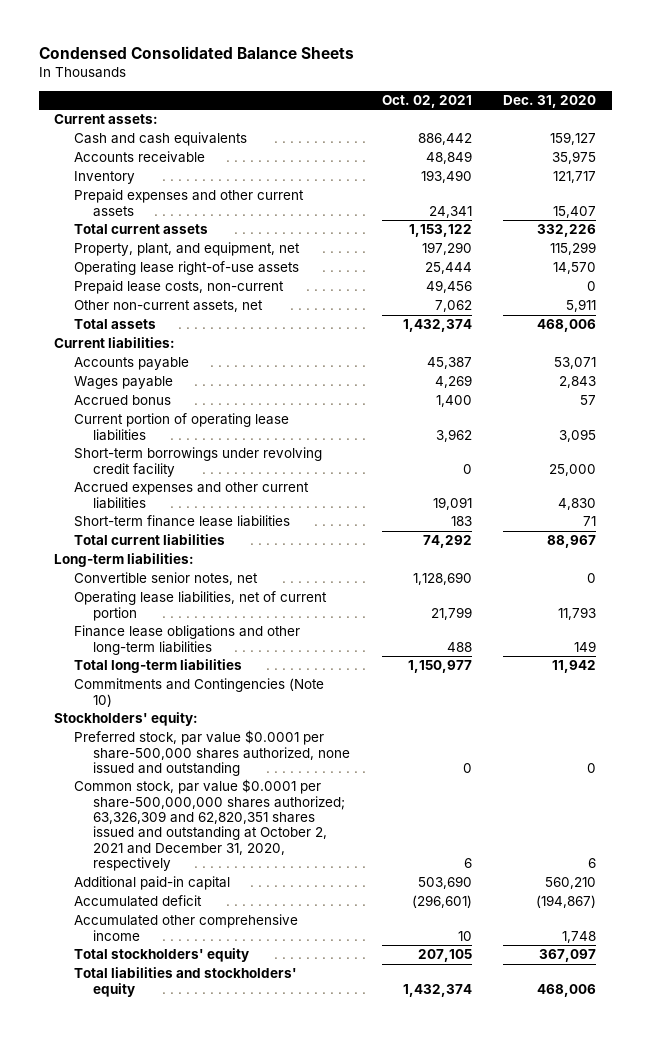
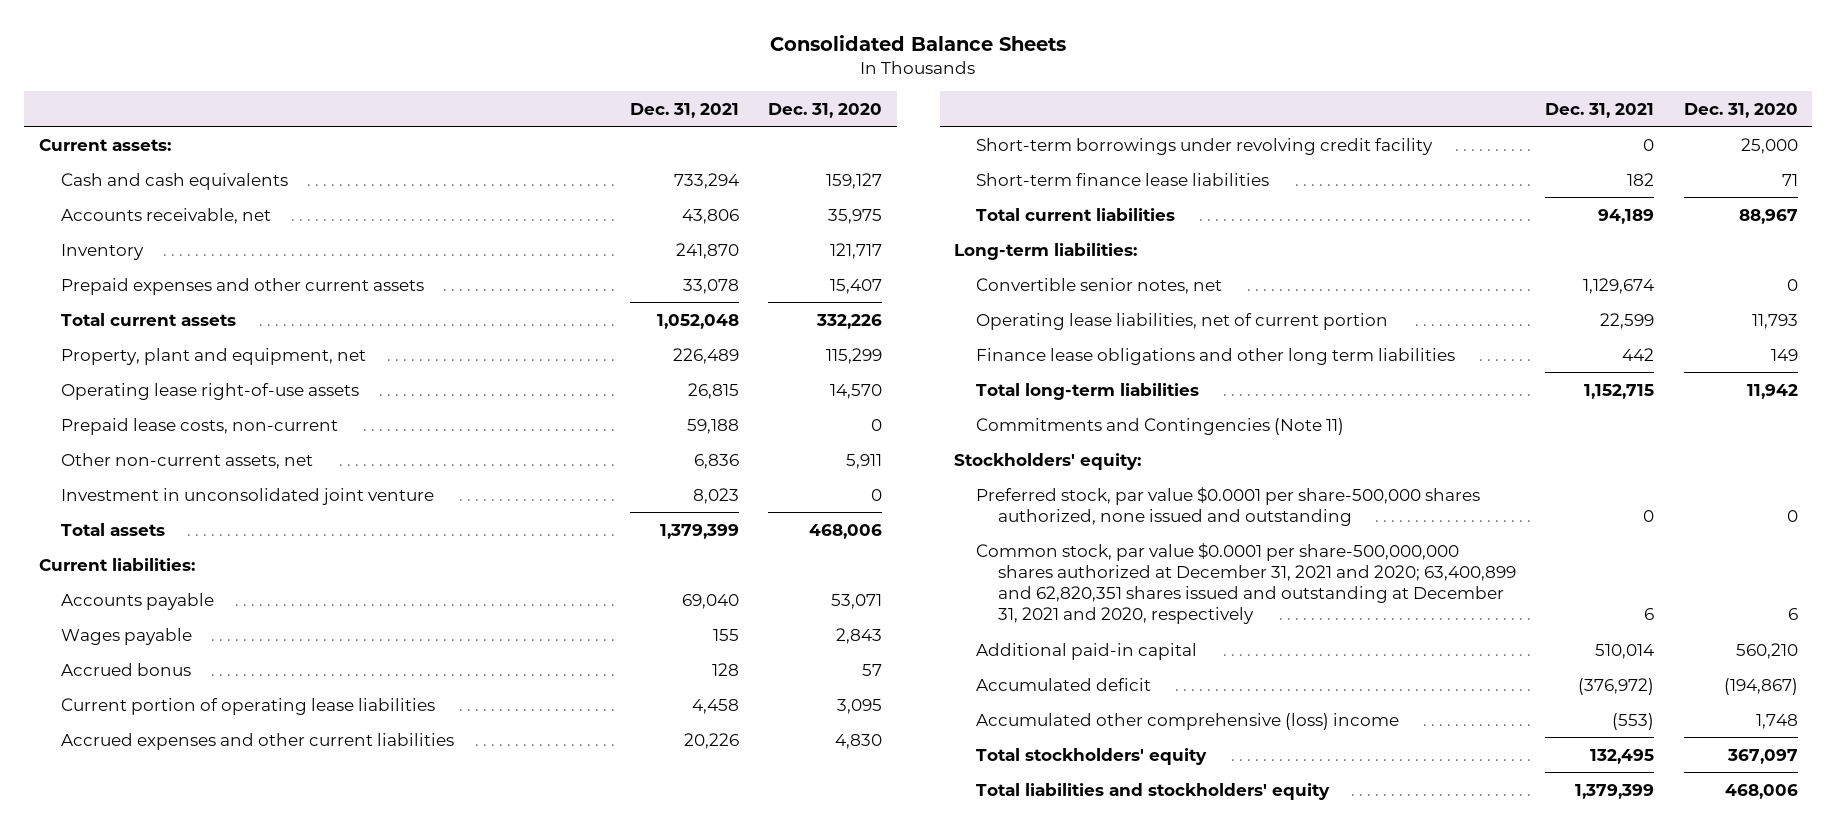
- Condensed Consolidated Balance Sheets
+ Consolidated Balance Sheets
- | Oct. 02, 2021 | Dec. 31, 2020
+ | Dec. 31, 2021 | Dec. 31, 2020
- Accounts receivable | 48,849 | 35,975
+ Accounts receivable, net | 43,806 | 35,975
- Property, plant, and equipment, net | 197,290 | 115,299
+ Property, plant and equipment, net | 226,489 | 115,299
+ Investment in unconsolidated joint venture | 8,023 | 0
moved down: Short-term borrowings under revolving credit facility | 0 | 25,000
- Finance lease obligations and other long-term liabilities | 488 | 149
+ Finance lease obligations and other long term liabilities | 442 | 149
- Commitments and Contingencies (Note 10)
+ Commitments and Contingencies (Note 11)
- Common stock, par value $0.0001 per share-500,000,000 shares authorized; 63,326,309 and 62,820,351 shares issued and outstanding at October 2, 2021 and December 31, 2020, respectively | 6 | 6
+ Common stock, par value $0.0001 per share-500,000,000 shares authorized at December 31, 2021 and 2020; 63,400,899 and 62,820,351 shares issued and outstanding at December 31, 2021 and 2020, respectively | 6 | 6
- Accumulated other comprehensive income | 10 | 1,748
+ Accumulated other comprehensive (loss) income | (553) | 1,748

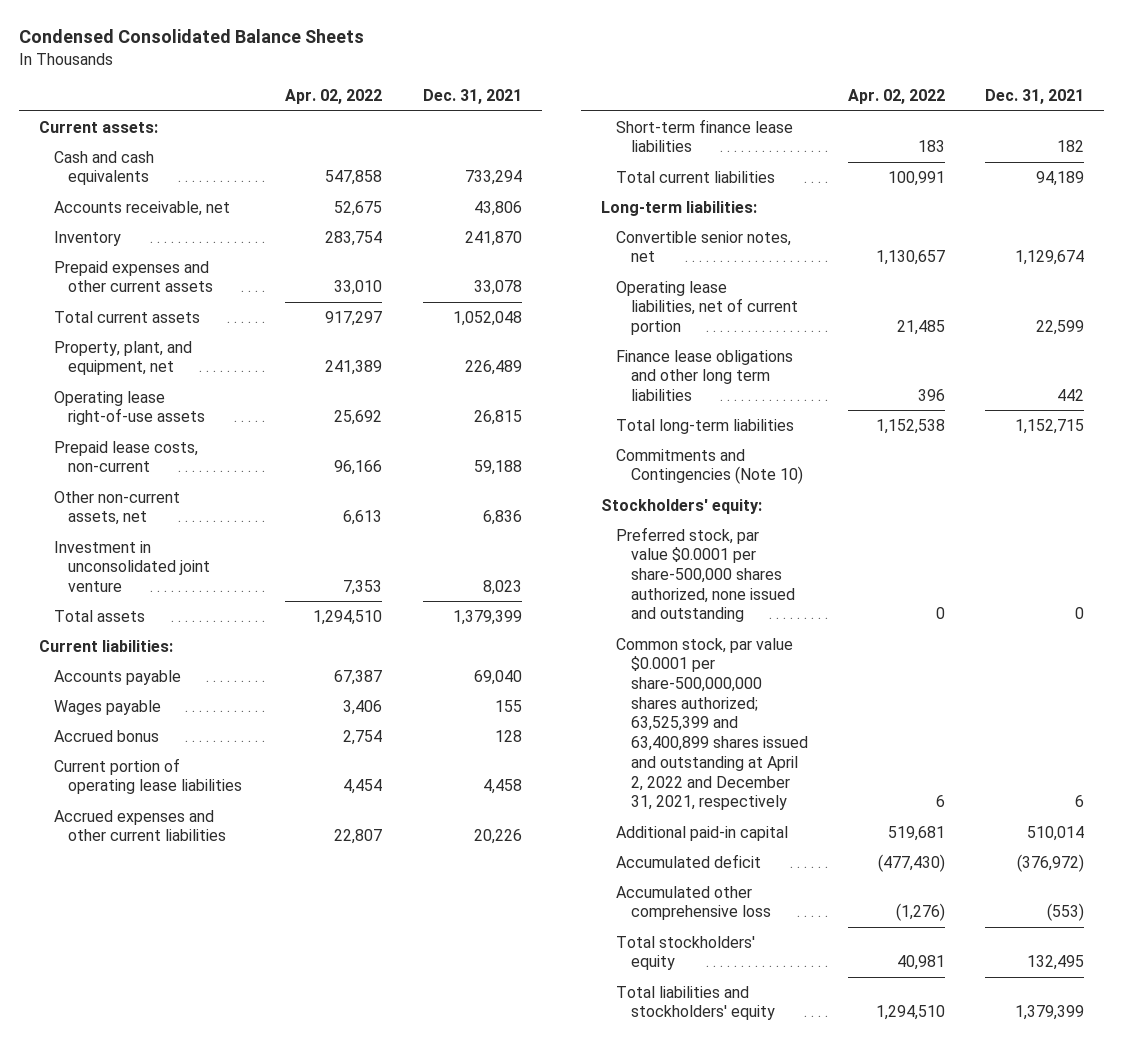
- Consolidated Balance Sheets
+ Condensed Consolidated Balance Sheets
- | Dec. 31, 2021 | Dec. 31, 2020
+ | Apr. 02, 2022 | Dec. 31, 2021
- Property, plant and equipment, net | 226,489 | 115,299
+ Property, plant, and equipment, net | 241,389 | 226,489
- Short-term borrowings under revolving credit facility | 0 | 25,000
- Commitments and Contingencies (Note 11)
+ Commitments and Contingencies (Note 10)
- Common stock, par value $0.0001 per share-500,000,000 shares authorized at December 31, 2021 and 2020; 63,400,899 and 62,820,351 shares issued and outstanding at December 31, 2021 and 2020, respectively | 6 | 6
+ Common stock, par value $0.0001 per share-500,000,000 shares authorized; 63,525,399 and 63,400,899 shares issued and outstanding at April 2, 2022 and December 31, 2021, respectively | 6 | 6
- Accumulated other comprehensive (loss) income | (553) | 1,748
+ Accumulated other comprehensive loss | (1,276) | (553)

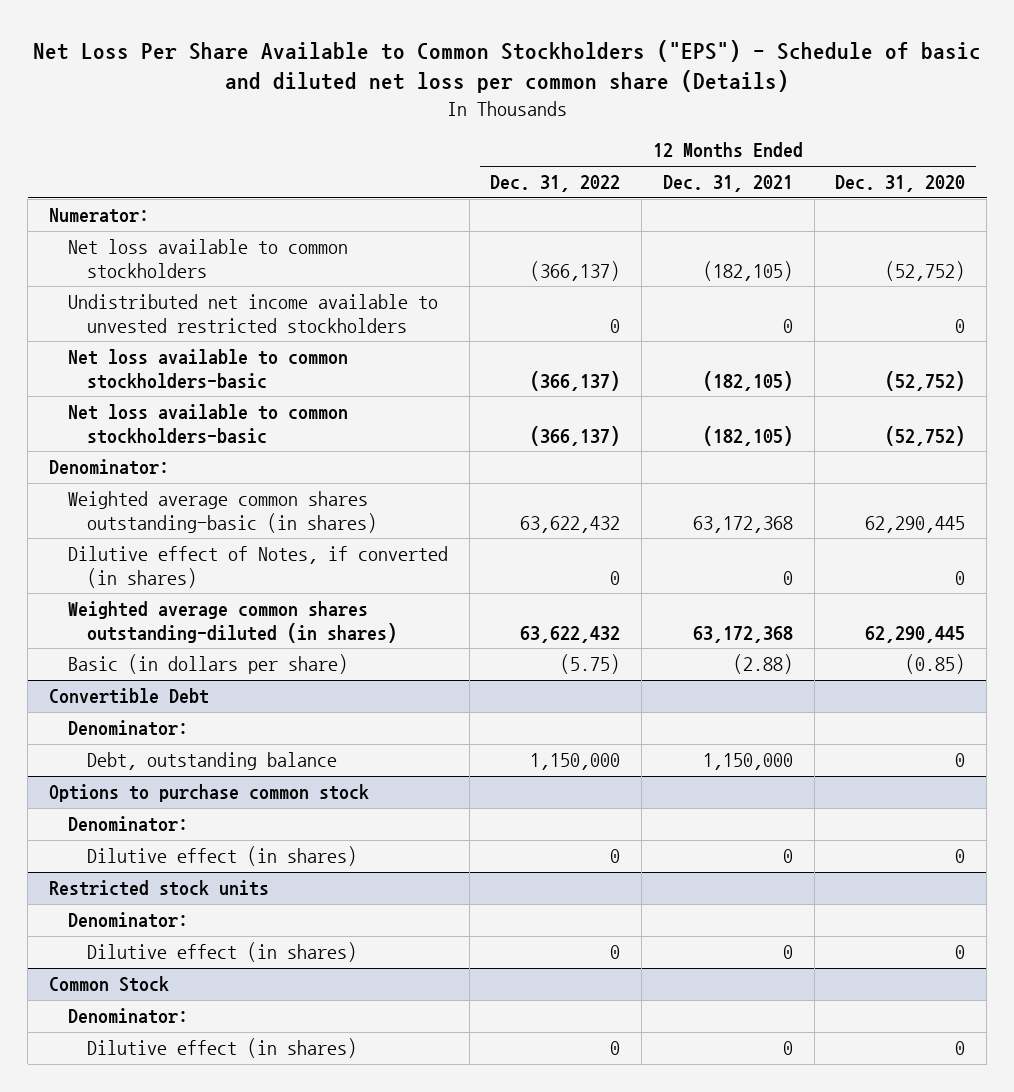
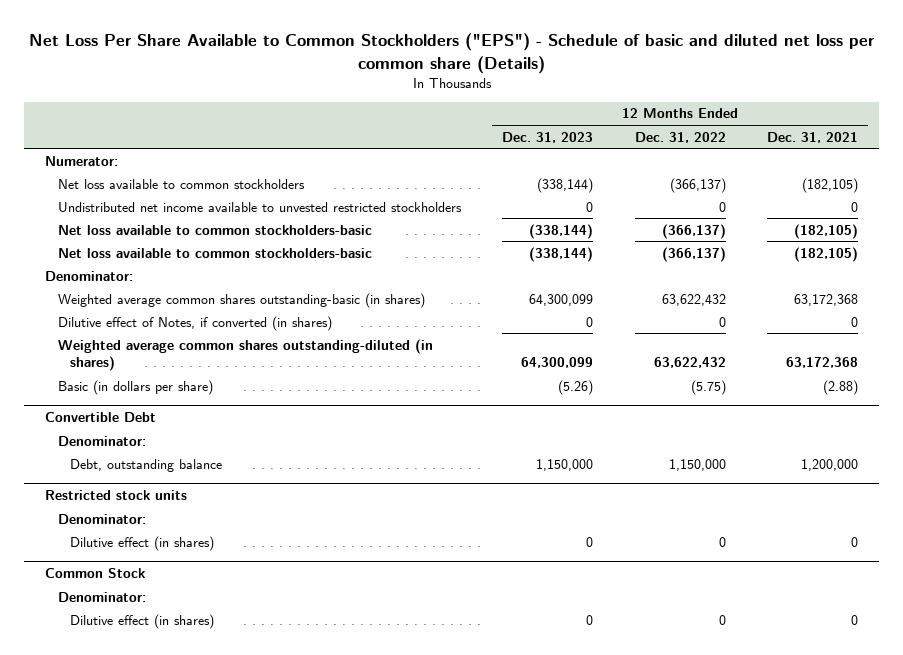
- | 12 Months Ended Dec. 31, 2022 | 12 Months Ended Dec. 31, 2021 | 12 Months Ended Dec. 31, 2020
+ | 12 Months Ended Dec. 31, 2023 | 12 Months Ended Dec. 31, 2022 | 12 Months Ended Dec. 31, 2021
@ Convertible Debt
- Debt, outstanding balance | 1,150,000 | 1,150,000 | 0
- Options to purchase common stock
- Denominator:
- Dilutive effect (in shares) | 0 | 0 | 0
@ Convertible Debt
+ Debt, outstanding balance | 1,150,000 | 1,150,000 | 1,200,000

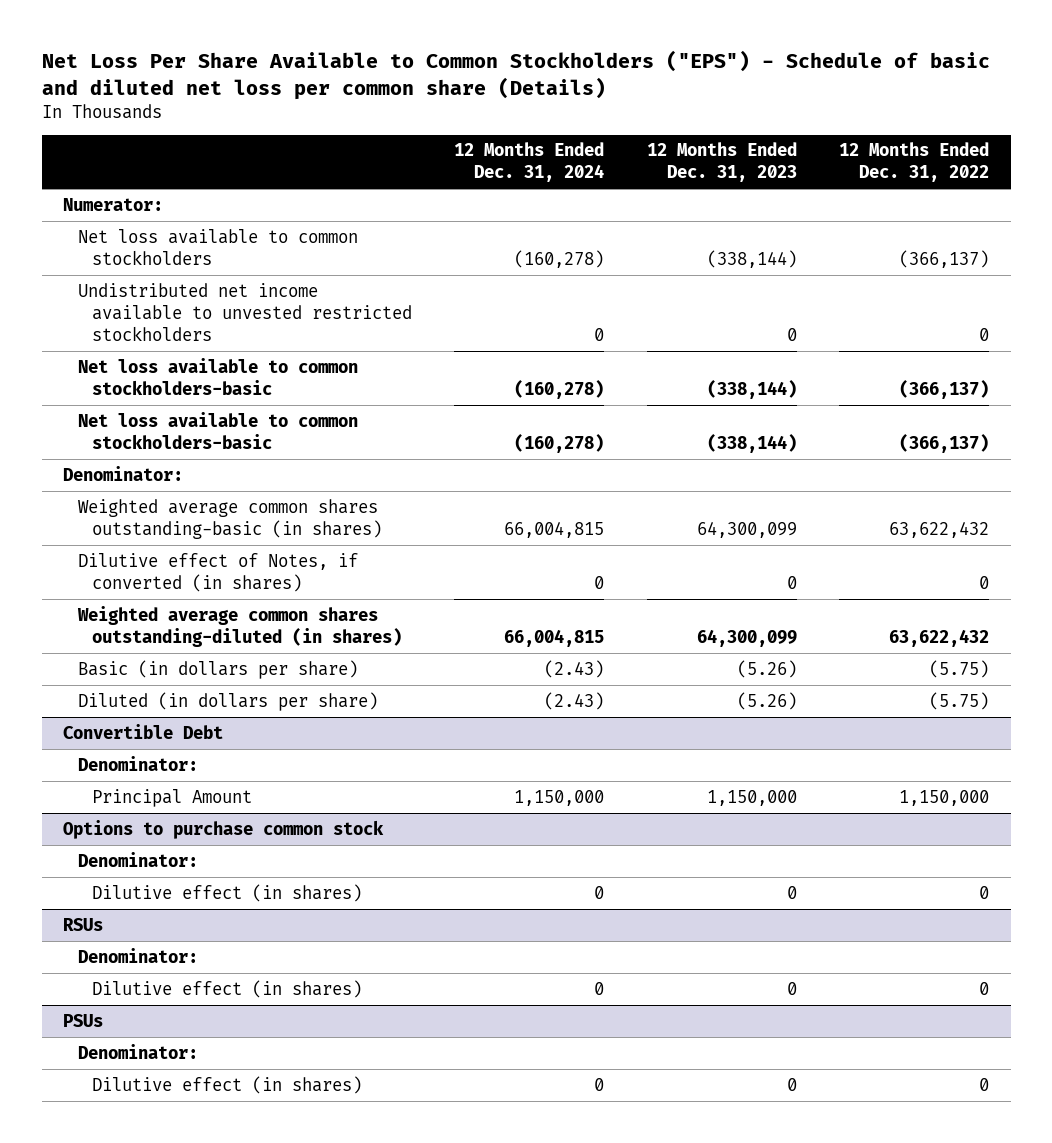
- | 12 Months Ended Dec. 31, 2023 | 12 Months Ended Dec. 31, 2022 | 12 Months Ended Dec. 31, 2021
+ | 12 Months Ended Dec. 31, 2024 | 12 Months Ended Dec. 31, 2023 | 12 Months Ended Dec. 31, 2022
+ Diluted (in dollars per share) | (2.43) | (5.26) | (5.75)
@ Convertible Debt
- Debt, outstanding balance | 1,150,000 | 1,150,000 | 1,200,000
- Restricted stock units
@ Convertible Debt
+ Principal Amount | 1,150,000 | 1,150,000 | 1,150,000
+ Options to purchase common stock
- Common Stock
+ RSUs
+ PSUs
+ Denominator:
+ Dilutive effect (in shares) | 0 | 0 | 0

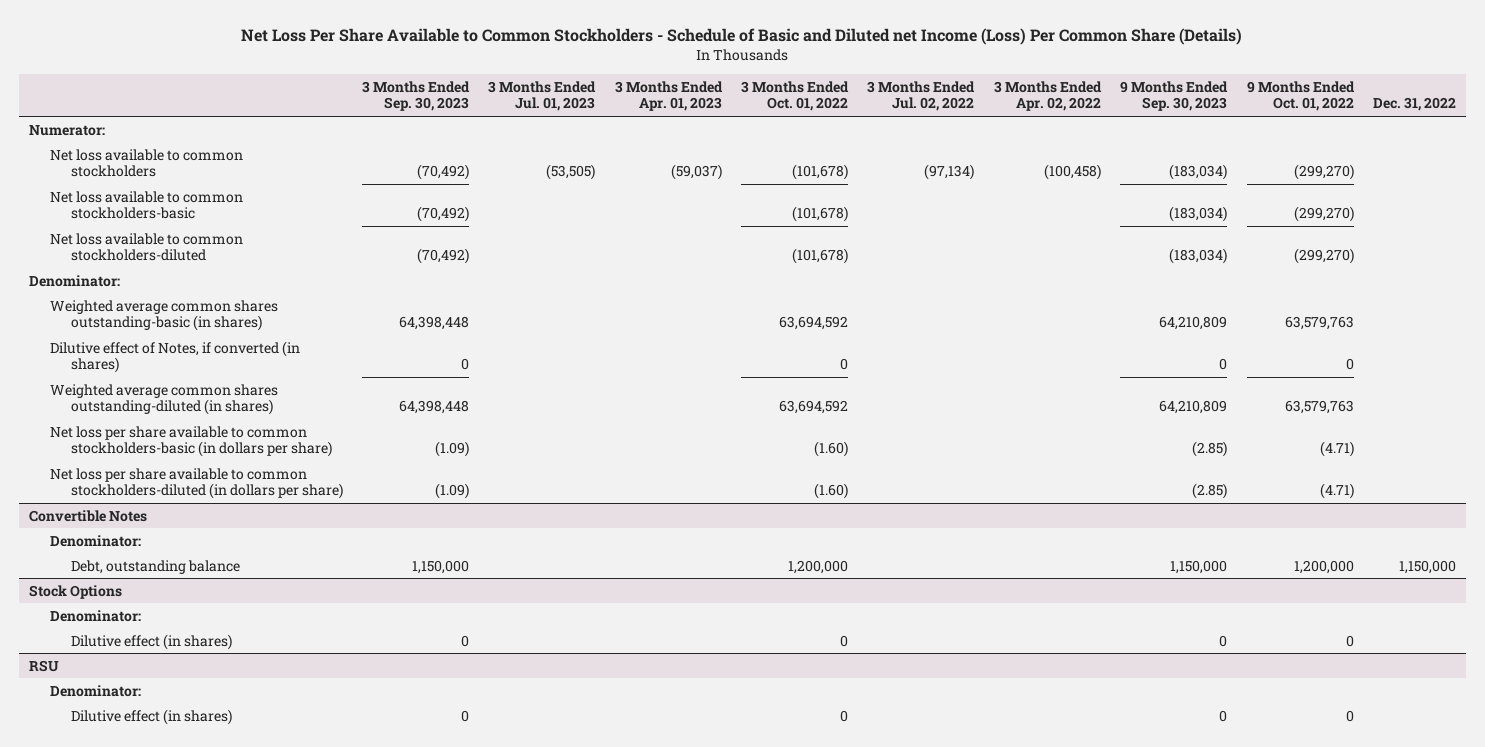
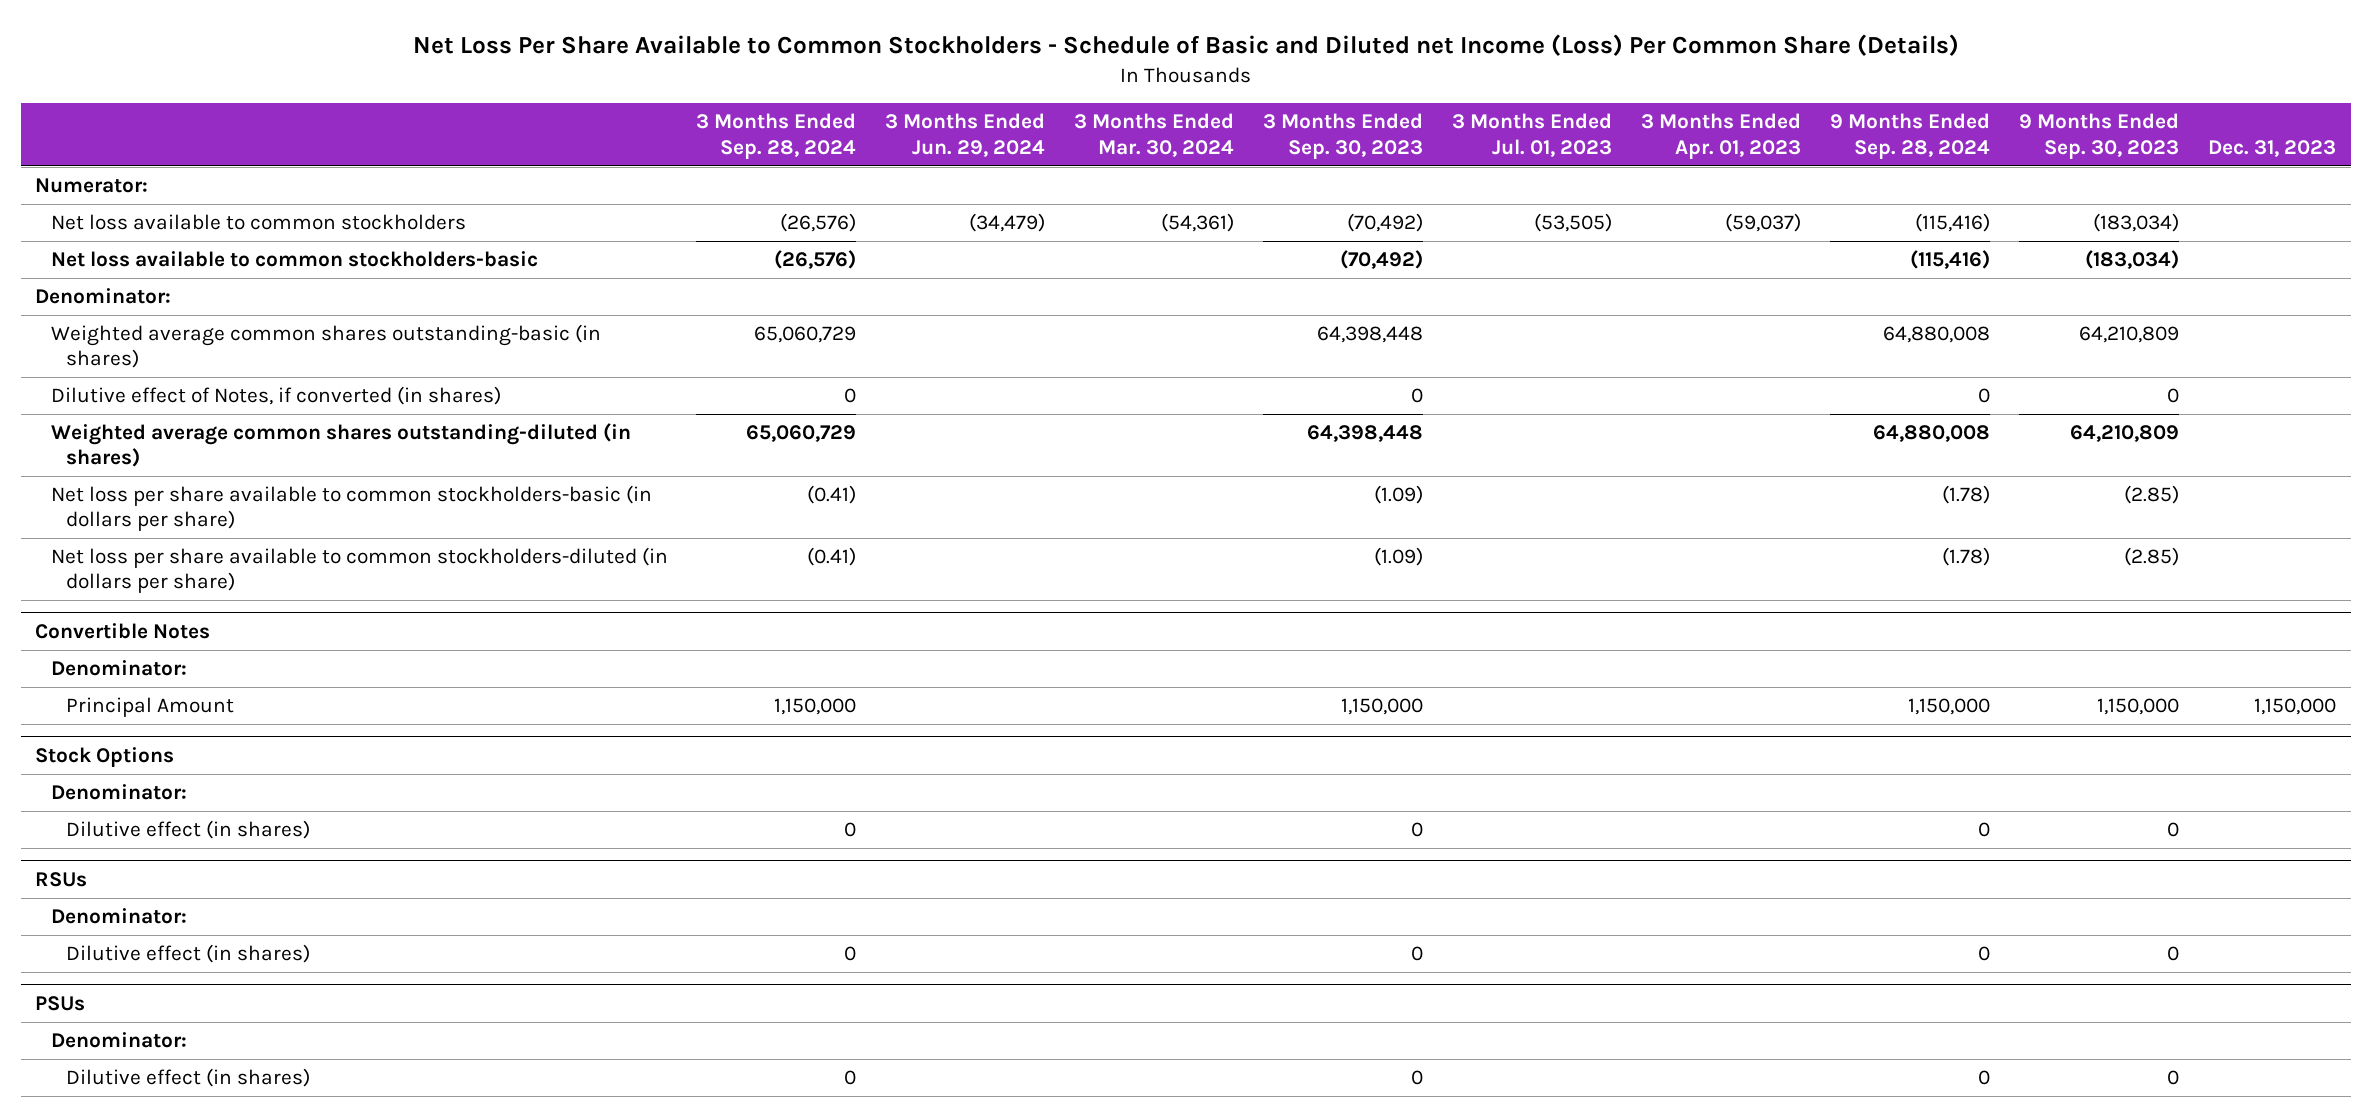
- | 3 Months Ended Sep. 30, 2023 | 3 Months Ended Jul. 01, 2023 | 3 Months Ended Apr. 01, 2023 | 3 Months Ended Oct. 01, 2022 | 3 Months Ended Jul. 02, 2022 | 3 Months Ended Apr. 02, 2022 | 9 Months Ended Sep. 30, 2023 | 9 Months Ended Oct. 01, 2022 | Dec. 31, 2022
+ | 3 Months Ended Sep. 28, 2024 | 3 Months Ended Jun. 29, 2024 | 3 Months Ended Mar. 30, 2024 | 3 Months Ended Sep. 30, 2023 | 3 Months Ended Jul. 01, 2023 | 3 Months Ended Apr. 01, 2023 | 9 Months Ended Sep. 28, 2024 | 9 Months Ended Sep. 30, 2023 | Dec. 31, 2023
- Net loss available to common stockholders-diluted | (70,492) | | | (101,678) | | | (183,034) | (299,270) |
@ Convertible Notes
- Debt, outstanding balance | 1,150,000 | | | 1,200,000 | | | 1,150,000 | 1,200,000 | 1,150,000
+ Principal Amount | 1,150,000 | | | 1,150,000 | | | 1,150,000 | 1,150,000 | 1,150,000
- RSU
+ RSUs
+ PSUs
+ Denominator:
+ Dilutive effect (in shares) | 0 | | | 0 | | | 0 | 0 |

